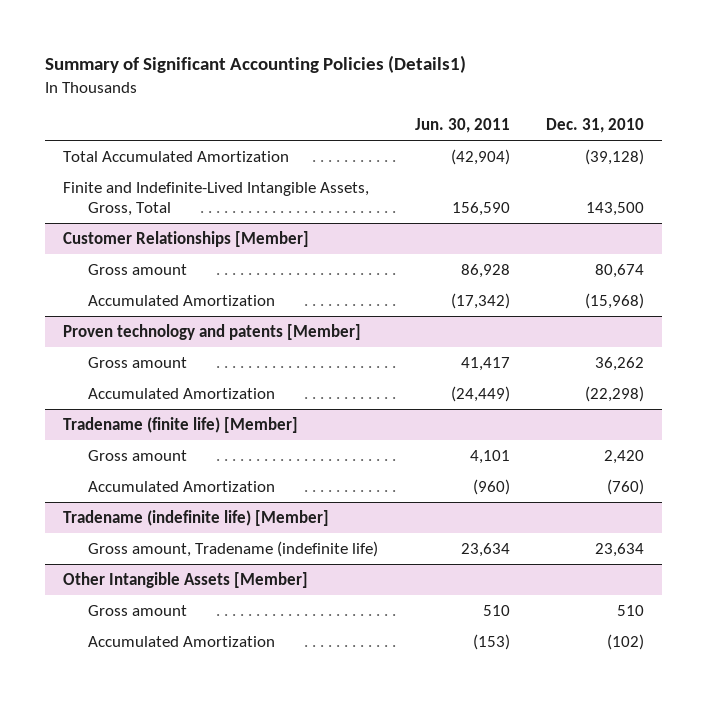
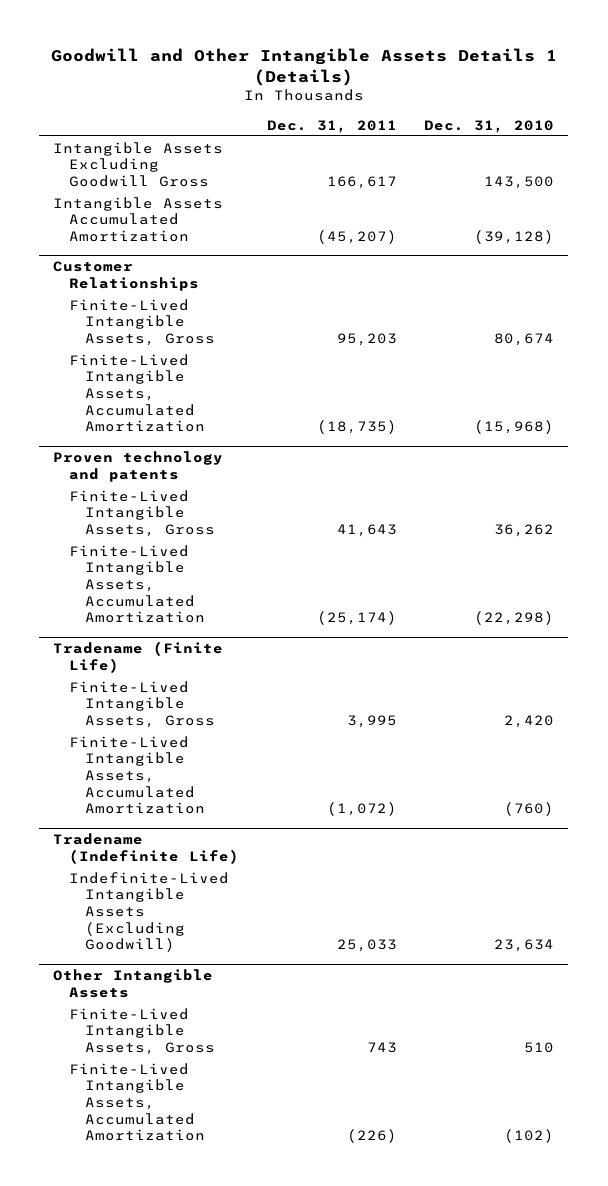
- Summary of Significant Accounting Policies (Details1)
+ Goodwill and Other Intangible Assets Details 1 (Details)
- | Jun. 30, 2011 | Dec. 31, 2010
+ | Dec. 31, 2011 | Dec. 31, 2010
- Total Accumulated Amortization | (42,904) | (39,128)
- Finite and Indefinite-Lived Intangible Assets, Gross, Total | 156,590 | 143,500
- Customer Relationships [Member]
- Gross amount | 86,928 | 80,674
- Accumulated Amortization | (17,342) | (15,968)
- Proven technology and patents [Member]
- Gross amount | 41,417 | 36,262
- Accumulated Amortization | (24,449) | (22,298)
- Tradename (finite life) [Member]
- Gross amount | 4,101 | 2,420
- Accumulated Amortization | (960) | (760)
- Tradename (indefinite life) [Member]
- Gross amount, Tradename (indefinite life) | 23,634 | 23,634
- Other Intangible Assets [Member]
- Gross amount | 510 | 510
- Accumulated Amortization | (153) | (102)
+ Intangible Assets Excluding Goodwill Gross | 166,617 | 143,500
+ Intangible Assets Accumulated Amortization | (45,207) | (39,128)
+ Customer Relationships
+ Finite-Lived Intangible Assets, Gross | 95,203 | 80,674
+ Finite-Lived Intangible Assets, Accumulated Amortization | (18,735) | (15,968)
+ Proven technology and patents
+ Finite-Lived Intangible Assets, Gross | 41,643 | 36,262
+ Finite-Lived Intangible Assets, Accumulated Amortization | (25,174) | (22,298)
+ Tradename (Finite Life)
+ Finite-Lived Intangible Assets, Gross | 3,995 | 2,420
+ Finite-Lived Intangible Assets, Accumulated Amortization | (1,072) | (760)
+ Tradename (Indefinite Life)
+ Indefinite-Lived Intangible Assets (Excluding Goodwill) | 25,033 | 23,634
+ Other Intangible Assets
+ Finite-Lived Intangible Assets, Gross | 743 | 510
+ Finite-Lived Intangible Assets, Accumulated Amortization | (226) | (102)

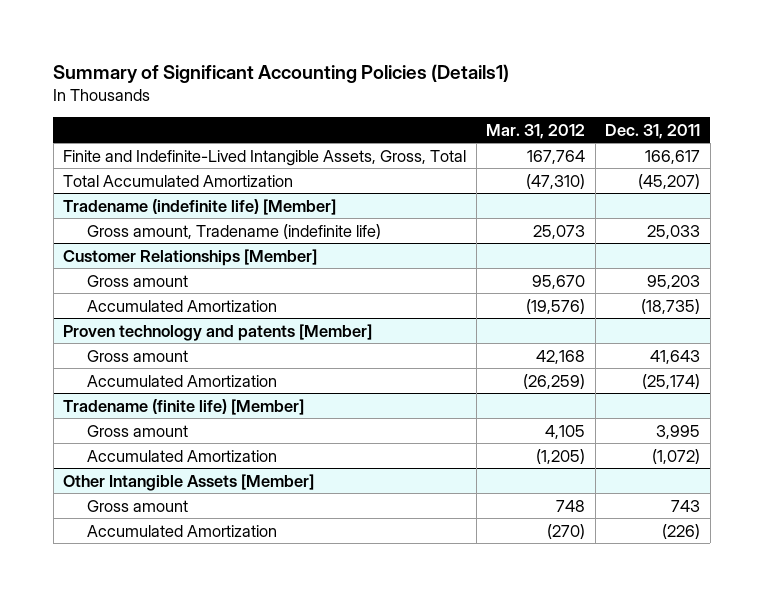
- Goodwill and Other Intangible Assets Details 1 (Details)
+ Summary of Significant Accounting Policies (Details1)
- | Dec. 31, 2011 | Dec. 31, 2010
+ | Mar. 31, 2012 | Dec. 31, 2011
- Intangible Assets Excluding Goodwill Gross | 166,617 | 143,500
- Intangible Assets Accumulated Amortization | (45,207) | (39,128)
- Customer Relationships
- Finite-Lived Intangible Assets, Gross | 95,203 | 80,674
- Finite-Lived Intangible Assets, Accumulated Amortization | (18,735) | (15,968)
- Proven technology and patents
- Finite-Lived Intangible Assets, Gross | 41,643 | 36,262
- Finite-Lived Intangible Assets, Accumulated Amortization | (25,174) | (22,298)
- Tradename (Finite Life)
- Finite-Lived Intangible Assets, Gross | 3,995 | 2,420
- Finite-Lived Intangible Assets, Accumulated Amortization | (1,072) | (760)
- Tradename (Indefinite Life)
- Indefinite-Lived Intangible Assets (Excluding Goodwill) | 25,033 | 23,634
- Other Intangible Assets
- Finite-Lived Intangible Assets, Gross | 743 | 510
- Finite-Lived Intangible Assets, Accumulated Amortization | (226) | (102)
+ Finite and Indefinite-Lived Intangible Assets, Gross, Total | 167,764 | 166,617
+ Total Accumulated Amortization | (47,310) | (45,207)
+ Tradename (indefinite life) [Member]
+ Gross amount, Tradename (indefinite life) | 25,073 | 25,033
+ Customer Relationships [Member]
+ Gross amount | 95,670 | 95,203
+ Accumulated Amortization | (19,576) | (18,735)
+ Proven technology and patents [Member]
+ Gross amount | 42,168 | 41,643
+ Accumulated Amortization | (26,259) | (25,174)
+ Tradename (finite life) [Member]
+ Gross amount | 4,105 | 3,995
+ Accumulated Amortization | (1,205) | (1,072)
+ Other Intangible Assets [Member]
+ Gross amount | 748 | 743
+ Accumulated Amortization | (270) | (226)

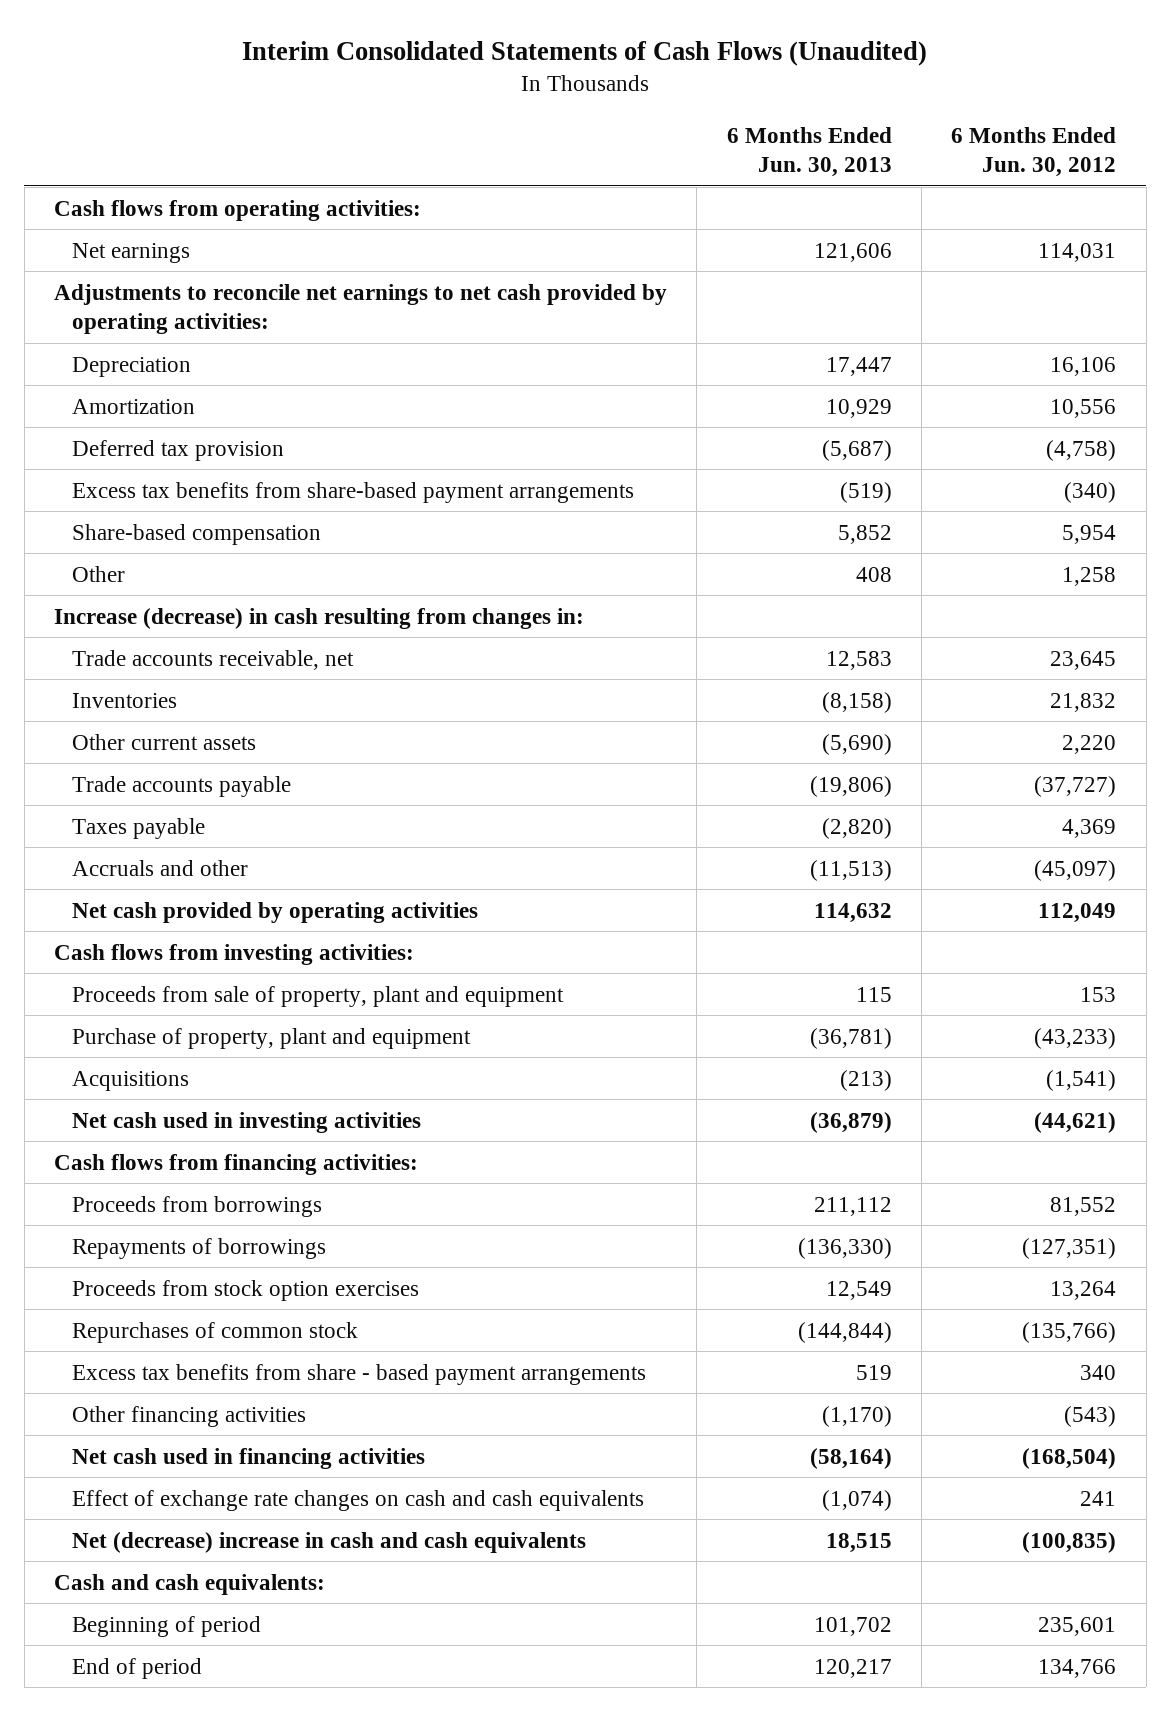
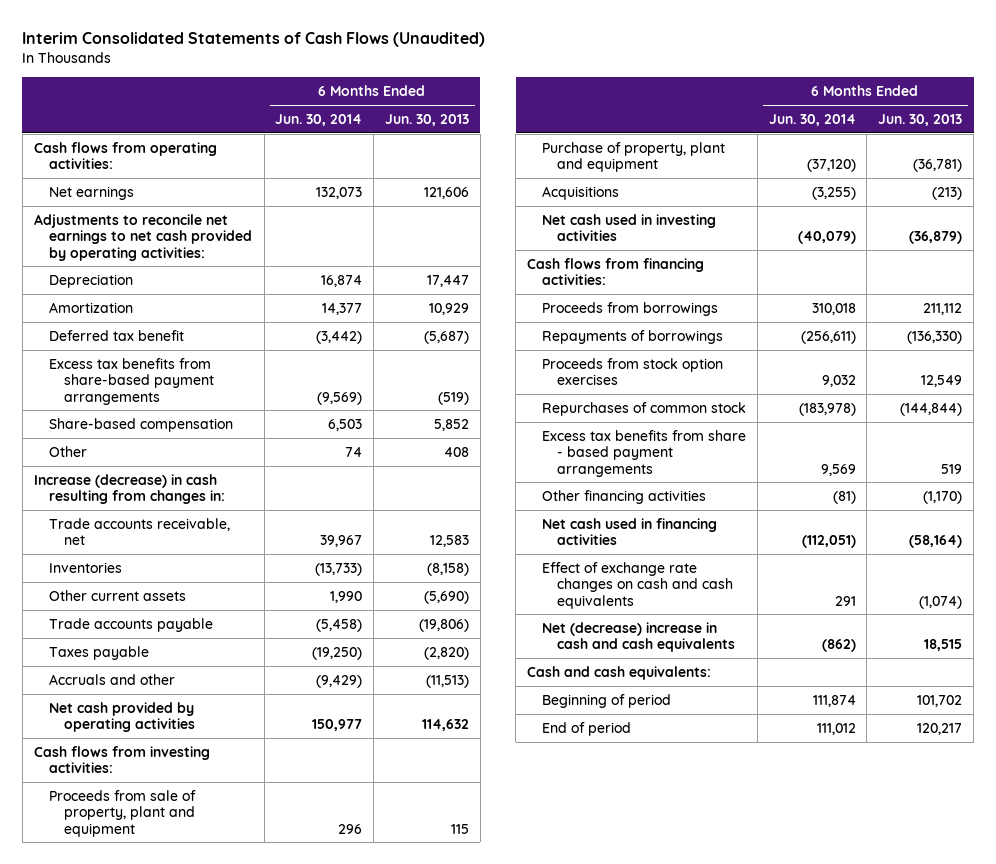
- | 6 Months Ended Jun. 30, 2013 | 6 Months Ended Jun. 30, 2012
+ | 6 Months Ended Jun. 30, 2014 | 6 Months Ended Jun. 30, 2013
- Deferred tax provision | (5,687) | (4,758)
+ Deferred tax benefit | (3,442) | (5,687)

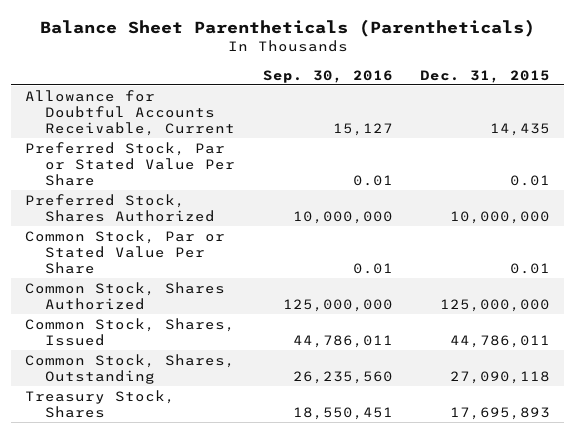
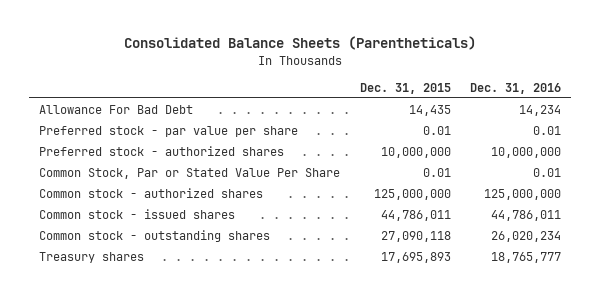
- Balance Sheet Parentheticals (Parentheticals)
+ Consolidated Balance Sheets (Parentheticals)
- | Sep. 30, 2016 | Dec. 31, 2015
+ | Dec. 31, 2015 | Dec. 31, 2016
- Allowance for Doubtful Accounts Receivable, Current | 15,127 | 14,435
- Preferred Stock, Par or Stated Value Per Share | 0.01 | 0.01
- Preferred Stock, Shares Authorized | 10,000,000 | 10,000,000
+ Allowance For Bad Debt | 14,435 | 14,234
+ Preferred stock - par value per share | 0.01 | 0.01
+ Preferred stock - authorized shares | 10,000,000 | 10,000,000
- Common Stock, Shares Authorized | 125,000,000 | 125,000,000
- Common Stock, Shares, Issued | 44,786,011 | 44,786,011
- Common Stock, Shares, Outstanding | 26,235,560 | 27,090,118
- Treasury Stock, Shares | 18,550,451 | 17,695,893
+ Common stock - authorized shares | 125,000,000 | 125,000,000
+ Common stock - issued shares | 44,786,011 | 44,786,011
+ Common stock - outstanding shares | 27,090,118 | 26,020,234
+ Treasury shares | 17,695,893 | 18,765,777

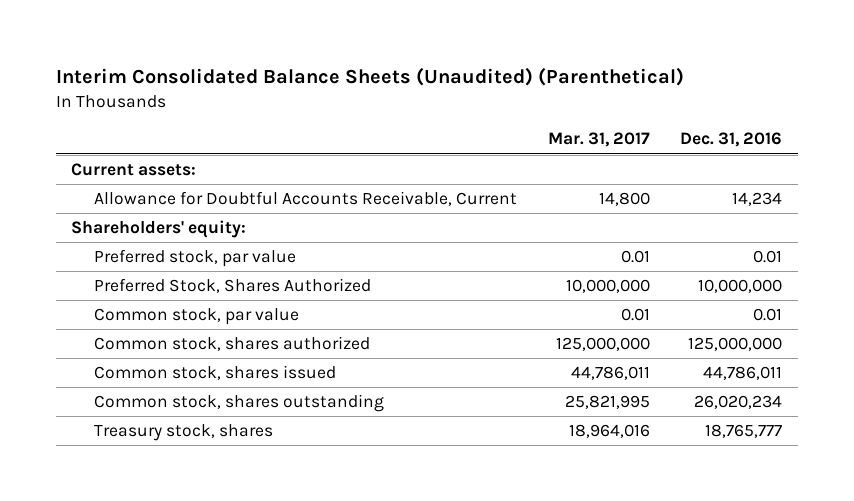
- Consolidated Balance Sheets (Parentheticals)
+ Interim Consolidated Balance Sheets (Unaudited) (Parenthetical)
- | Dec. 31, 2015 | Dec. 31, 2016
+ | Mar. 31, 2017 | Dec. 31, 2016
- Allowance For Bad Debt | 14,435 | 14,234
- Preferred stock - par value per share | 0.01 | 0.01
- Preferred stock - authorized shares | 10,000,000 | 10,000,000
- Common Stock, Par or Stated Value Per Share | 0.01 | 0.01
- Common stock - authorized shares | 125,000,000 | 125,000,000
- Common stock - issued shares | 44,786,011 | 44,786,011
- Common stock - outstanding shares | 27,090,118 | 26,020,234
- Treasury shares | 17,695,893 | 18,765,777
+ Current assets:
+ Allowance for Doubtful Accounts Receivable, Current | 14,800 | 14,234
+ Shareholders' equity:
+ Preferred stock, par value | 0.01 | 0.01
+ Preferred Stock, Shares Authorized | 10,000,000 | 10,000,000
+ Common stock, par value | 0.01 | 0.01
+ Common stock, shares authorized | 125,000,000 | 125,000,000
+ Common stock, shares issued | 44,786,011 | 44,786,011
+ Common stock, shares outstanding | 25,821,995 | 26,020,234
+ Treasury stock, shares | 18,964,016 | 18,765,777

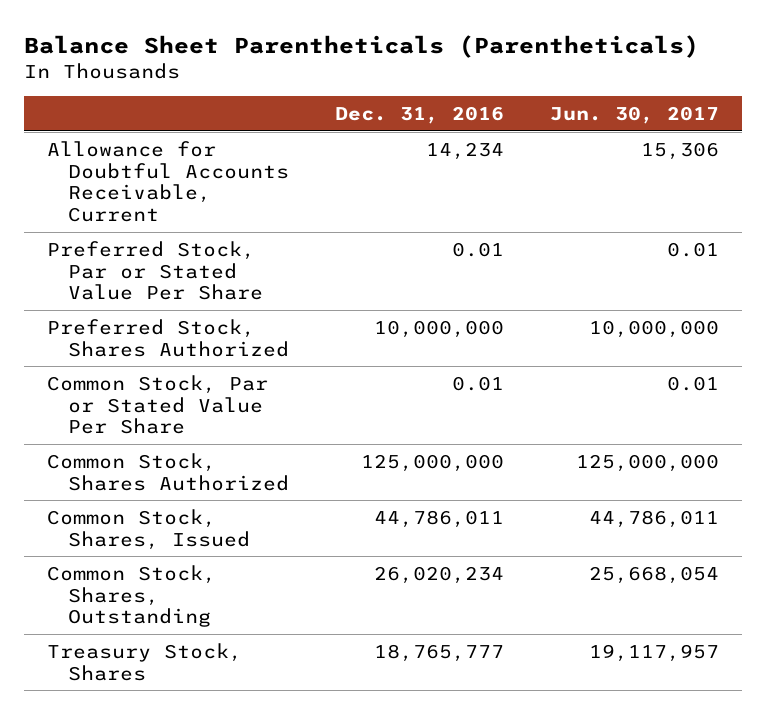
- Interim Consolidated Balance Sheets (Unaudited) (Parenthetical)
+ Balance Sheet Parentheticals (Parentheticals)
- | Mar. 31, 2017 | Dec. 31, 2016
+ | Dec. 31, 2016 | Jun. 30, 2017
- Current assets:
- Shareholders' equity:
- Preferred stock, par value | 0.01 | 0.01
+ Preferred Stock, Par or Stated Value Per Share | 0.01 | 0.01
- Common stock, par value | 0.01 | 0.01
- Common stock, shares authorized | 125,000,000 | 125,000,000
- Common stock, shares issued | 44,786,011 | 44,786,011
- Common stock, shares outstanding | 25,821,995 | 26,020,234
- Treasury stock, shares | 18,964,016 | 18,765,777
+ Common Stock, Par or Stated Value Per Share | 0.01 | 0.01
+ Common Stock, Shares Authorized | 125,000,000 | 125,000,000
+ Common Stock, Shares, Issued | 44,786,011 | 44,786,011
+ Common Stock, Shares, Outstanding | 26,020,234 | 25,668,054
+ Treasury Stock, Shares | 18,765,777 | 19,117,957

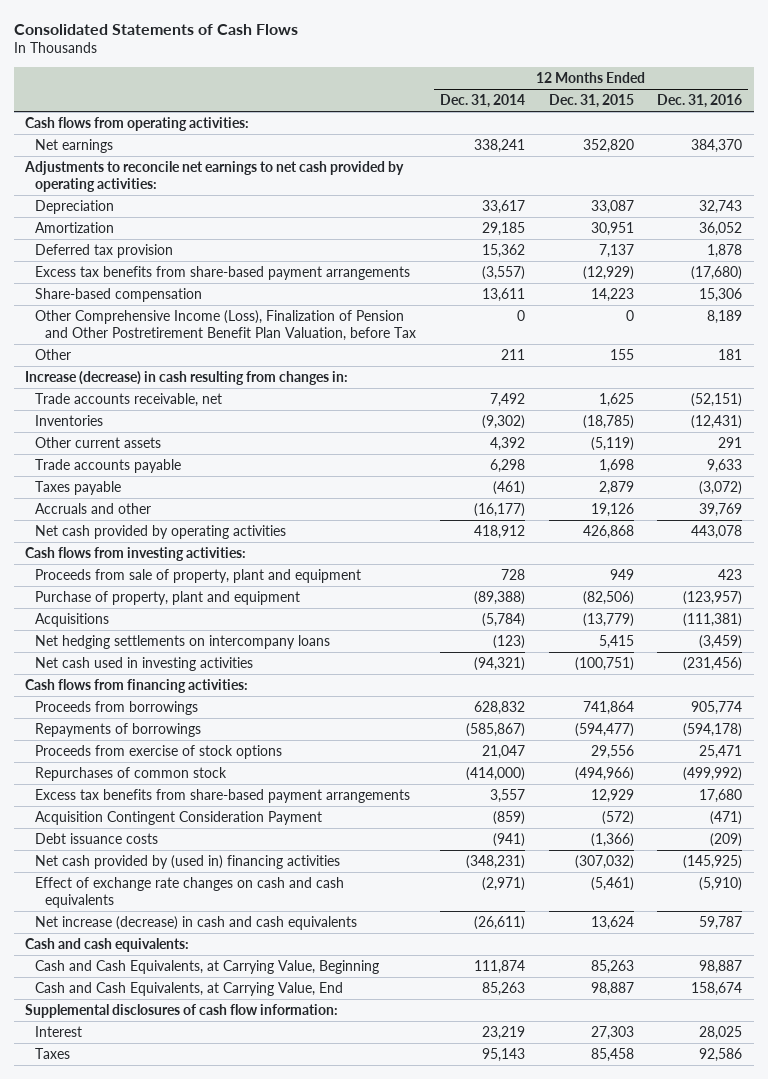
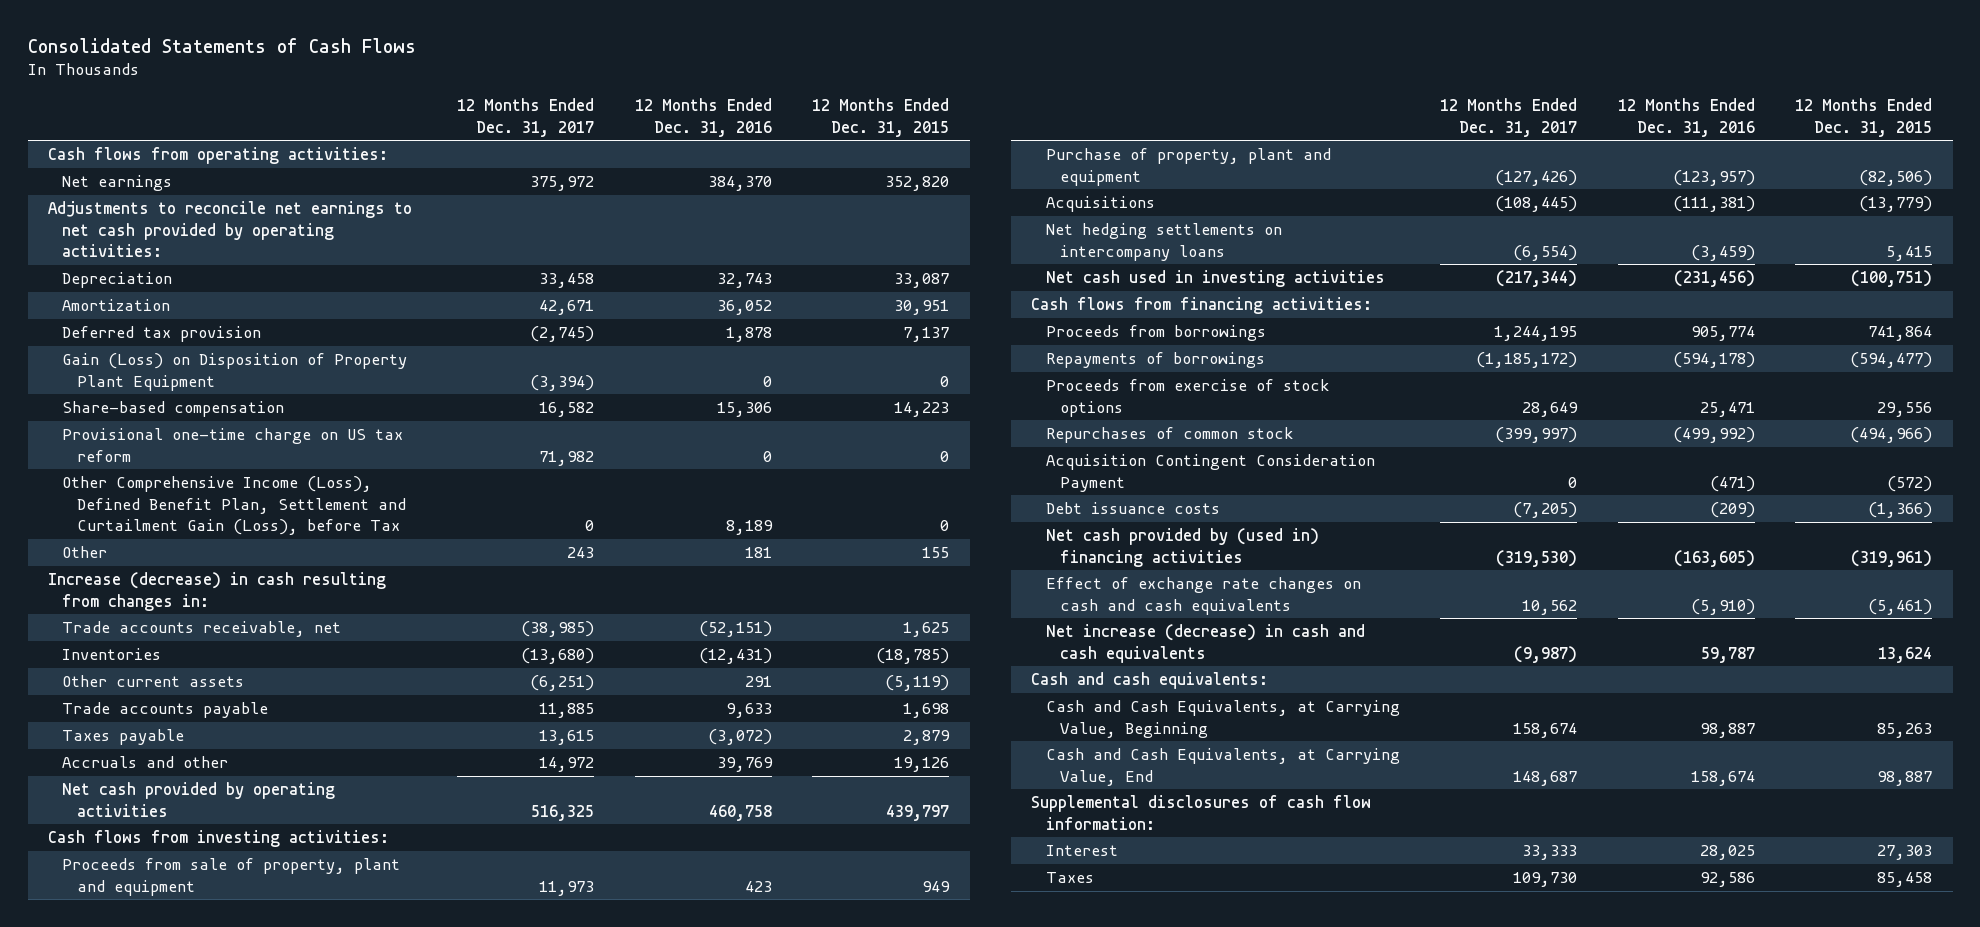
- | 12 Months Ended Dec. 31, 2014 | 12 Months Ended Dec. 31, 2015 | 12 Months Ended Dec. 31, 2016
+ | 12 Months Ended Dec. 31, 2017 | 12 Months Ended Dec. 31, 2016 | 12 Months Ended Dec. 31, 2015
- Excess tax benefits from share-based payment arrangements | (3,557) | (12,929) | (17,680)
+ Gain (Loss) on Disposition of Property Plant Equipment | (3,394) | 0 | 0
- Other Comprehensive Income (Loss), Finalization of Pension and Other Postretirement Benefit Plan Valuation, before Tax | 0 | 0 | 8,189
+ Provisional one-time charge on US tax reform | 71,982 | 0 | 0
+ Other Comprehensive Income (Loss), Defined Benefit Plan, Settlement and Curtailment Gain (Loss), before Tax | 0 | 8,189 | 0
- Net cash provided by operating activities | 418,912 | 426,868 | 443,078
+ Net cash provided by operating activities | 516,325 | 460,758 | 439,797
- Excess tax benefits from share-based payment arrangements | 3,557 | 12,929 | 17,680
- Net cash provided by (used in) financing activities | (348,231) | (307,032) | (145,925)
+ Net cash provided by (used in) financing activities | (319,530) | (163,605) | (319,961)

